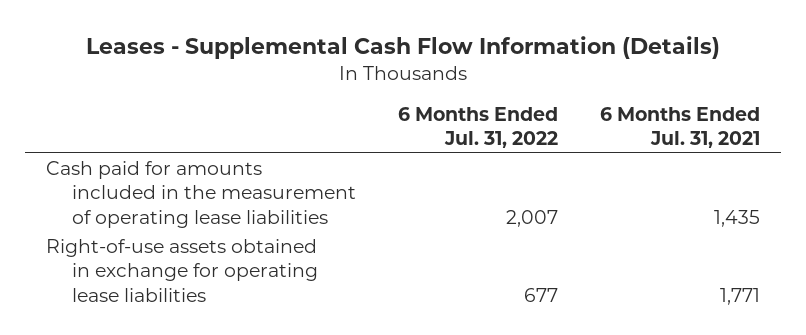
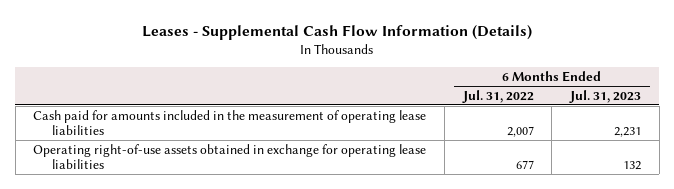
- | 6 Months Ended Jul. 31, 2022 | 6 Months Ended Jul. 31, 2021
+ | 6 Months Ended Jul. 31, 2022 | 6 Months Ended Jul. 31, 2023
- Right-of-use assets obtained in exchange for operating lease liabilities | 677 | 1,771
+ Operating right-of-use assets obtained in exchange for operating lease liabilities | 677 | 132

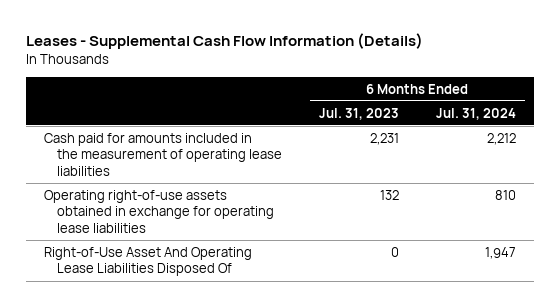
- | 6 Months Ended Jul. 31, 2022 | 6 Months Ended Jul. 31, 2023
+ | 6 Months Ended Jul. 31, 2023 | 6 Months Ended Jul. 31, 2024
+ Right-of-Use Asset And Operating Lease Liabilities Disposed Of | 0 | 1,947

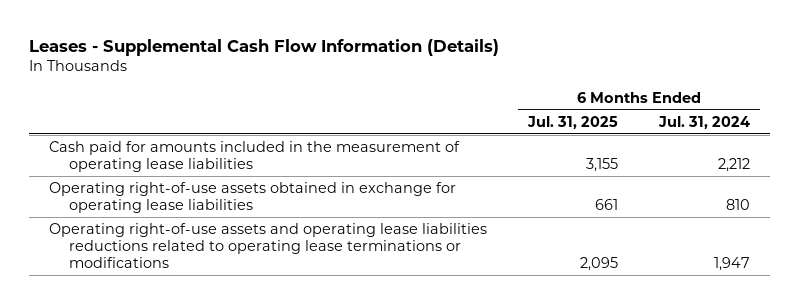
- | 6 Months Ended Jul. 31, 2023 | 6 Months Ended Jul. 31, 2024
+ | 6 Months Ended Jul. 31, 2025 | 6 Months Ended Jul. 31, 2024
- Right-of-Use Asset And Operating Lease Liabilities Disposed Of | 0 | 1,947
+ Operating right-of-use assets and operating lease liabilities reductions related to operating lease terminations or modifications | 2,095 | 1,947

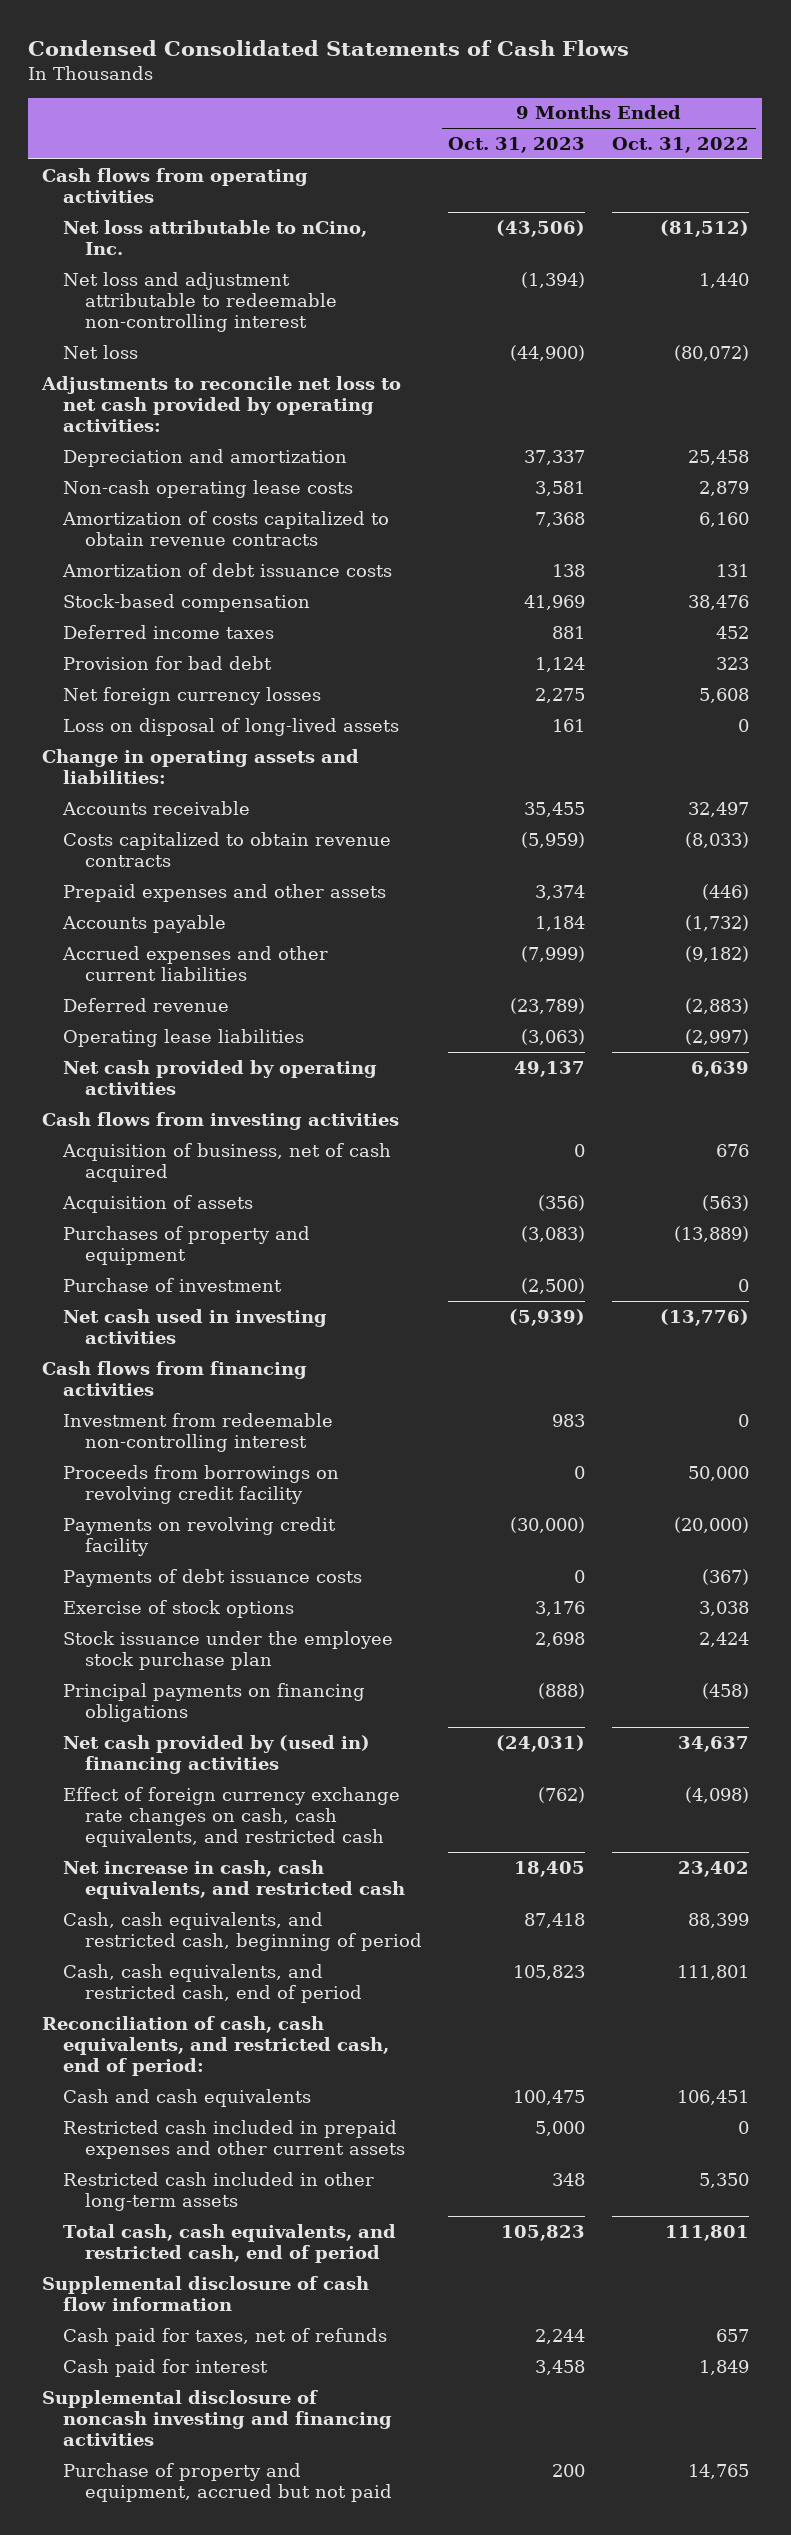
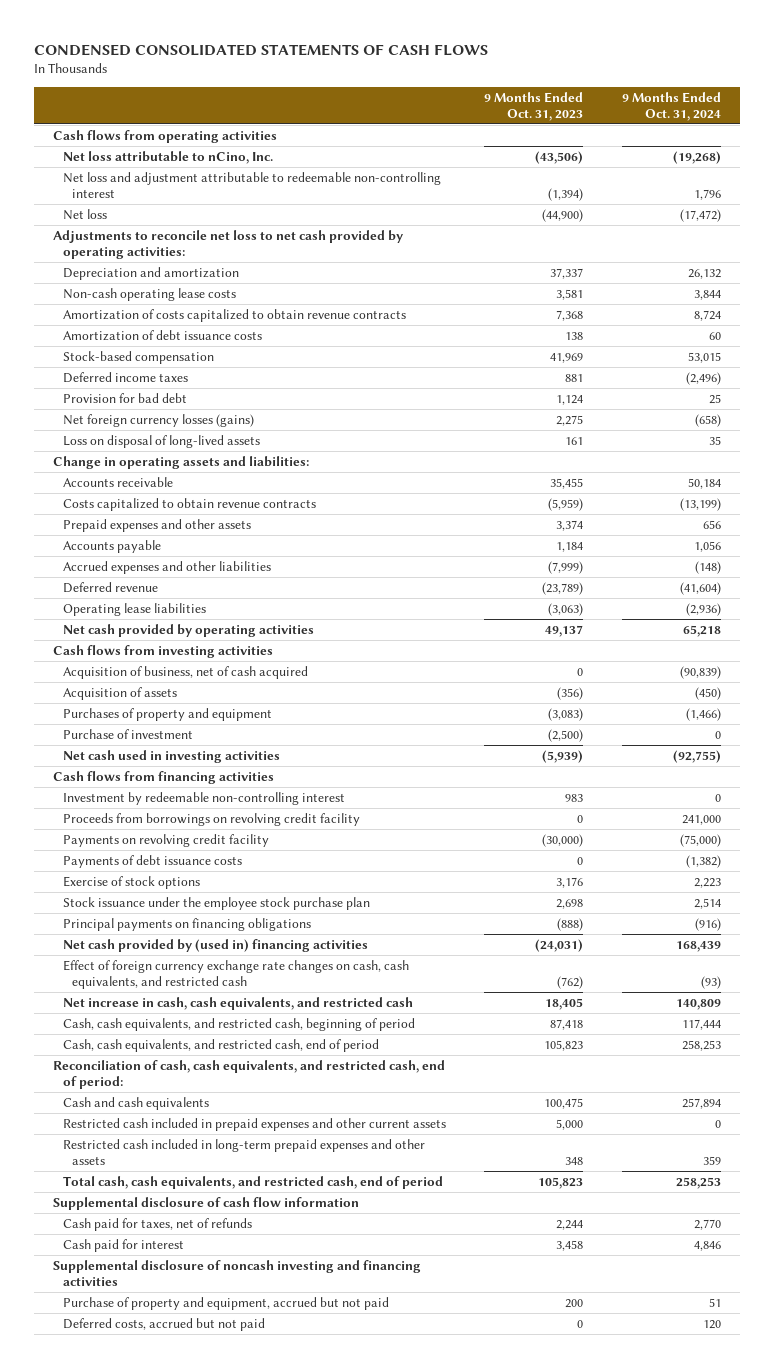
- Condensed Consolidated Statements of Cash Flows
+ CONDENSED CONSOLIDATED STATEMENTS OF CASH FLOWS
- | 9 Months Ended Oct. 31, 2023 | 9 Months Ended Oct. 31, 2022
+ | 9 Months Ended Oct. 31, 2023 | 9 Months Ended Oct. 31, 2024
- Net foreign currency losses | 2,275 | 5,608
+ Net foreign currency losses (gains) | 2,275 | (658)
- Accrued expenses and other current liabilities | (7,999) | (9,182)
+ Accrued expenses and other liabilities | (7,999) | (148)
- Investment from redeemable non-controlling interest | 983 | 0
+ Investment by redeemable non-controlling interest | 983 | 0
- Restricted cash included in other long-term assets | 348 | 5,350
+ Restricted cash included in long-term prepaid expenses and other assets | 348 | 359
+ Deferred costs, accrued but not paid | 0 | 120

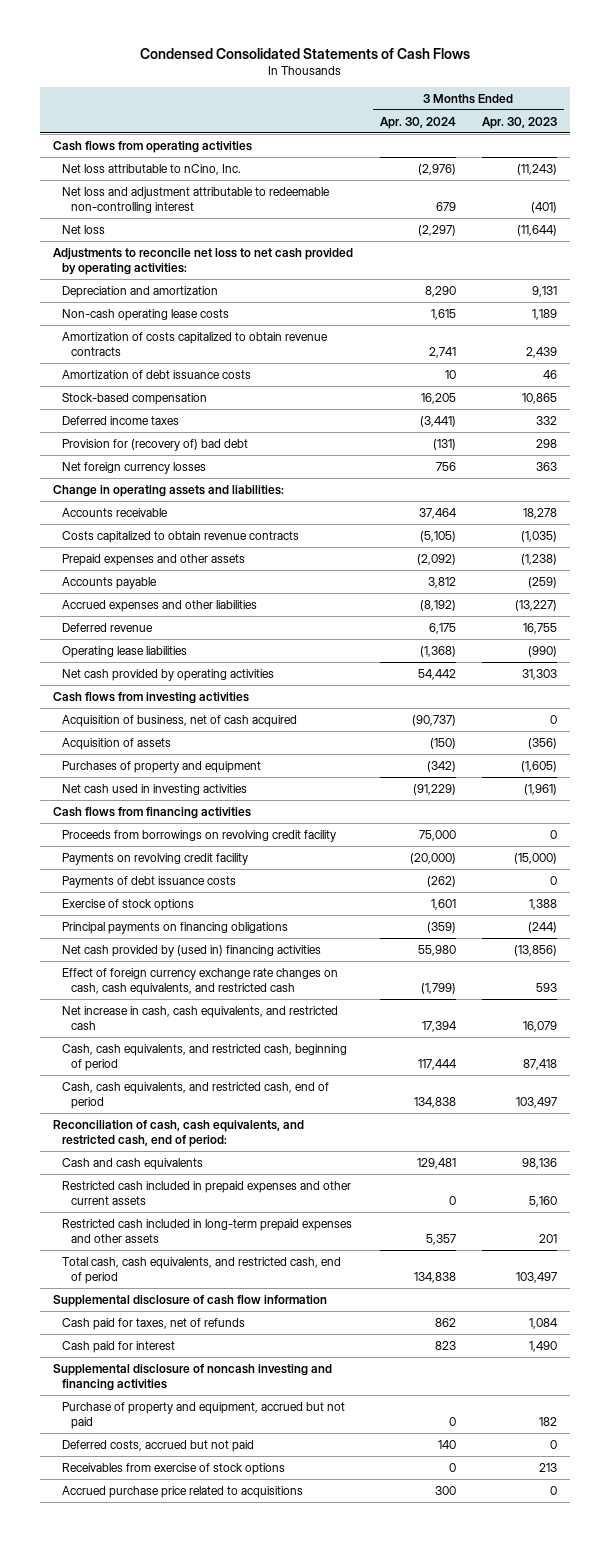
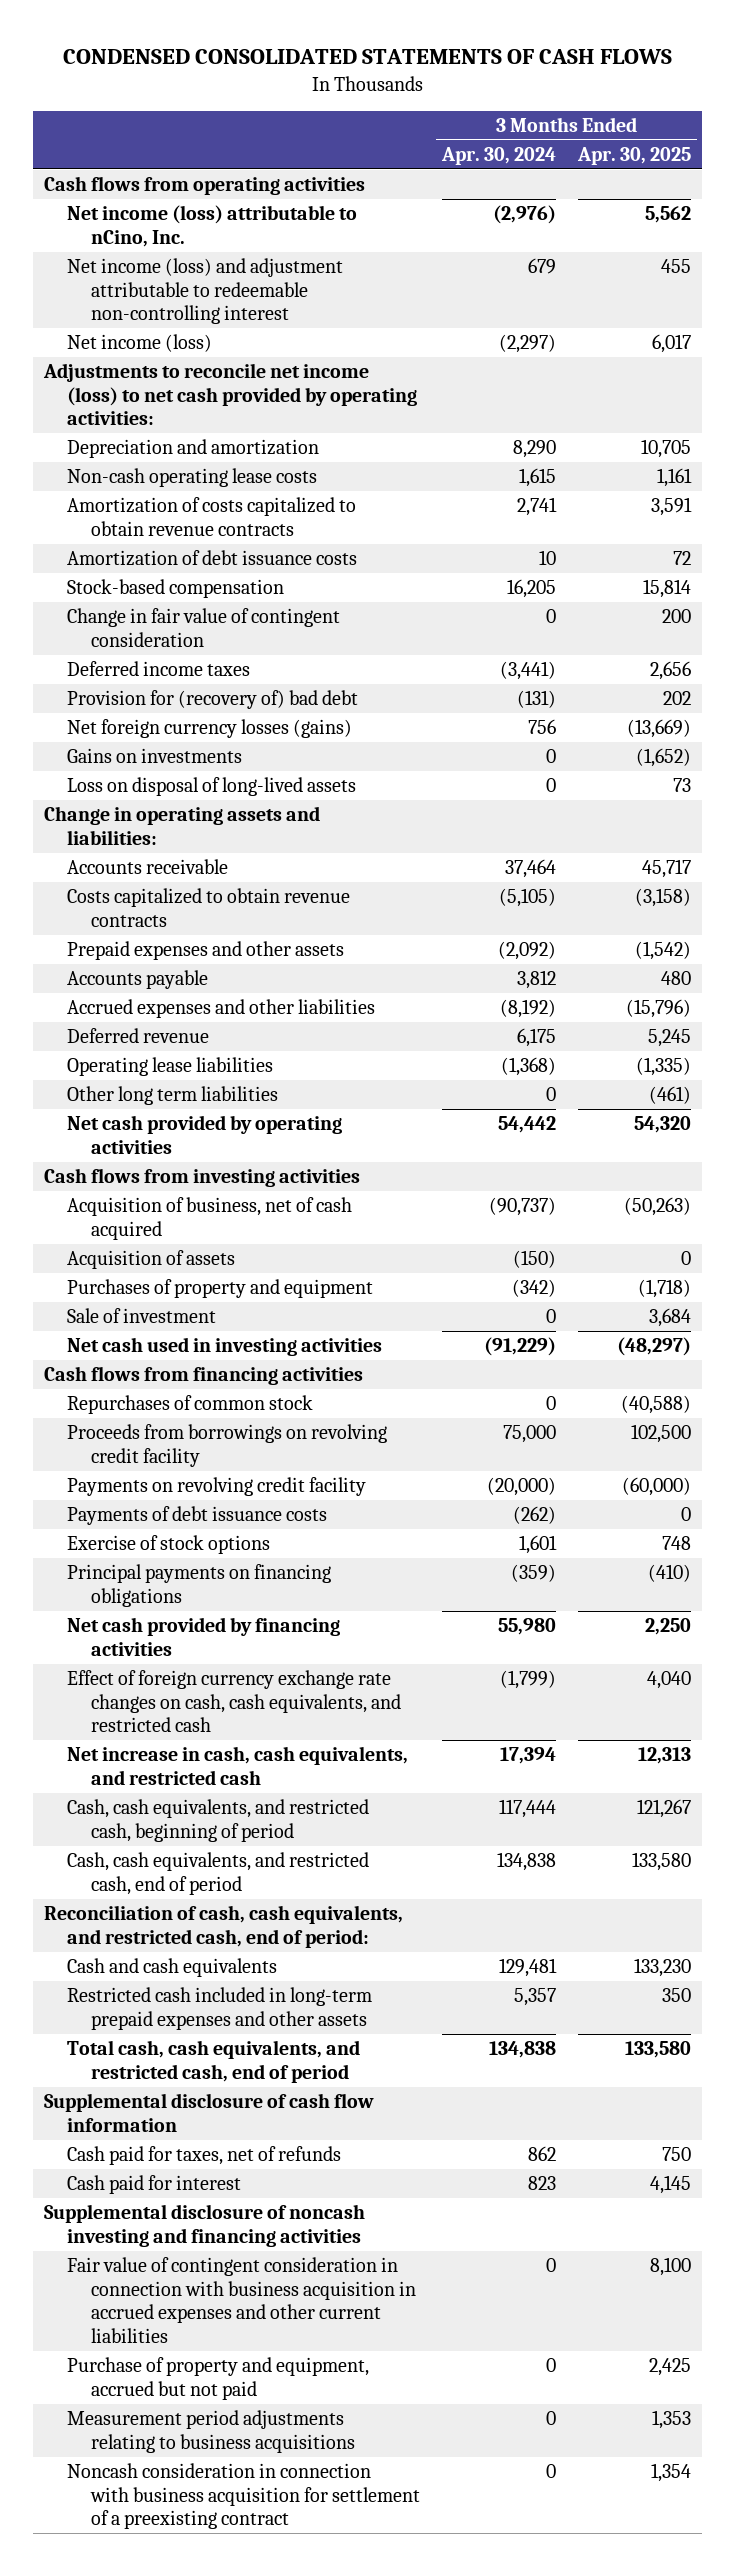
- Condensed Consolidated Statements of Cash Flows
+ CONDENSED CONSOLIDATED STATEMENTS OF CASH FLOWS
- | 3 Months Ended Apr. 30, 2024 | 3 Months Ended Apr. 30, 2023
+ | 3 Months Ended Apr. 30, 2024 | 3 Months Ended Apr. 30, 2025
- Net loss attributable to nCino, Inc. | (2,976) | (11,243)
- Net loss and adjustment attributable to redeemable non-controlling interest | 679 | (401)
- Net loss | (2,297) | (11,644)
- Adjustments to reconcile net loss to net cash provided by operating activities:
+ Net income (loss) attributable to nCino, Inc. | (2,976) | 5,562
+ Net income (loss) and adjustment attributable to redeemable non-controlling interest | 679 | 455
+ Net income (loss) | (2,297) | 6,017
+ Adjustments to reconcile net income (loss) to net cash provided by operating activities:
+ Change in fair value of contingent consideration | 0 | 200
- Net foreign currency losses | 756 | 363
+ Net foreign currency losses (gains) | 756 | (13,669)
+ Gains on investments | 0 | (1,652)
+ Loss on disposal of long-lived assets | 0 | 73
+ Other long term liabilities | 0 | (461)
+ Sale of investment | 0 | 3,684
+ Repurchases of common stock | 0 | (40,588)
- Net cash provided by (used in) financing activities | 55,980 | (13,856)
+ Net cash provided by financing activities | 55,980 | 2,250
- Restricted cash included in prepaid expenses and other current assets | 0 | 5,160
+ Fair value of contingent consideration in connection with business acquisition in accrued expenses and other current liabilities | 0 | 8,100
- Deferred costs, accrued but not paid | 140 | 0
- Receivables from exercise of stock options | 0 | 213
- Accrued purchase price related to acquisitions | 300 | 0
+ Measurement period adjustments relating to business acquisitions | 0 | 1,353
+ Noncash consideration in connection with business acquisition for settlement of a preexisting contract | 0 | 1,354

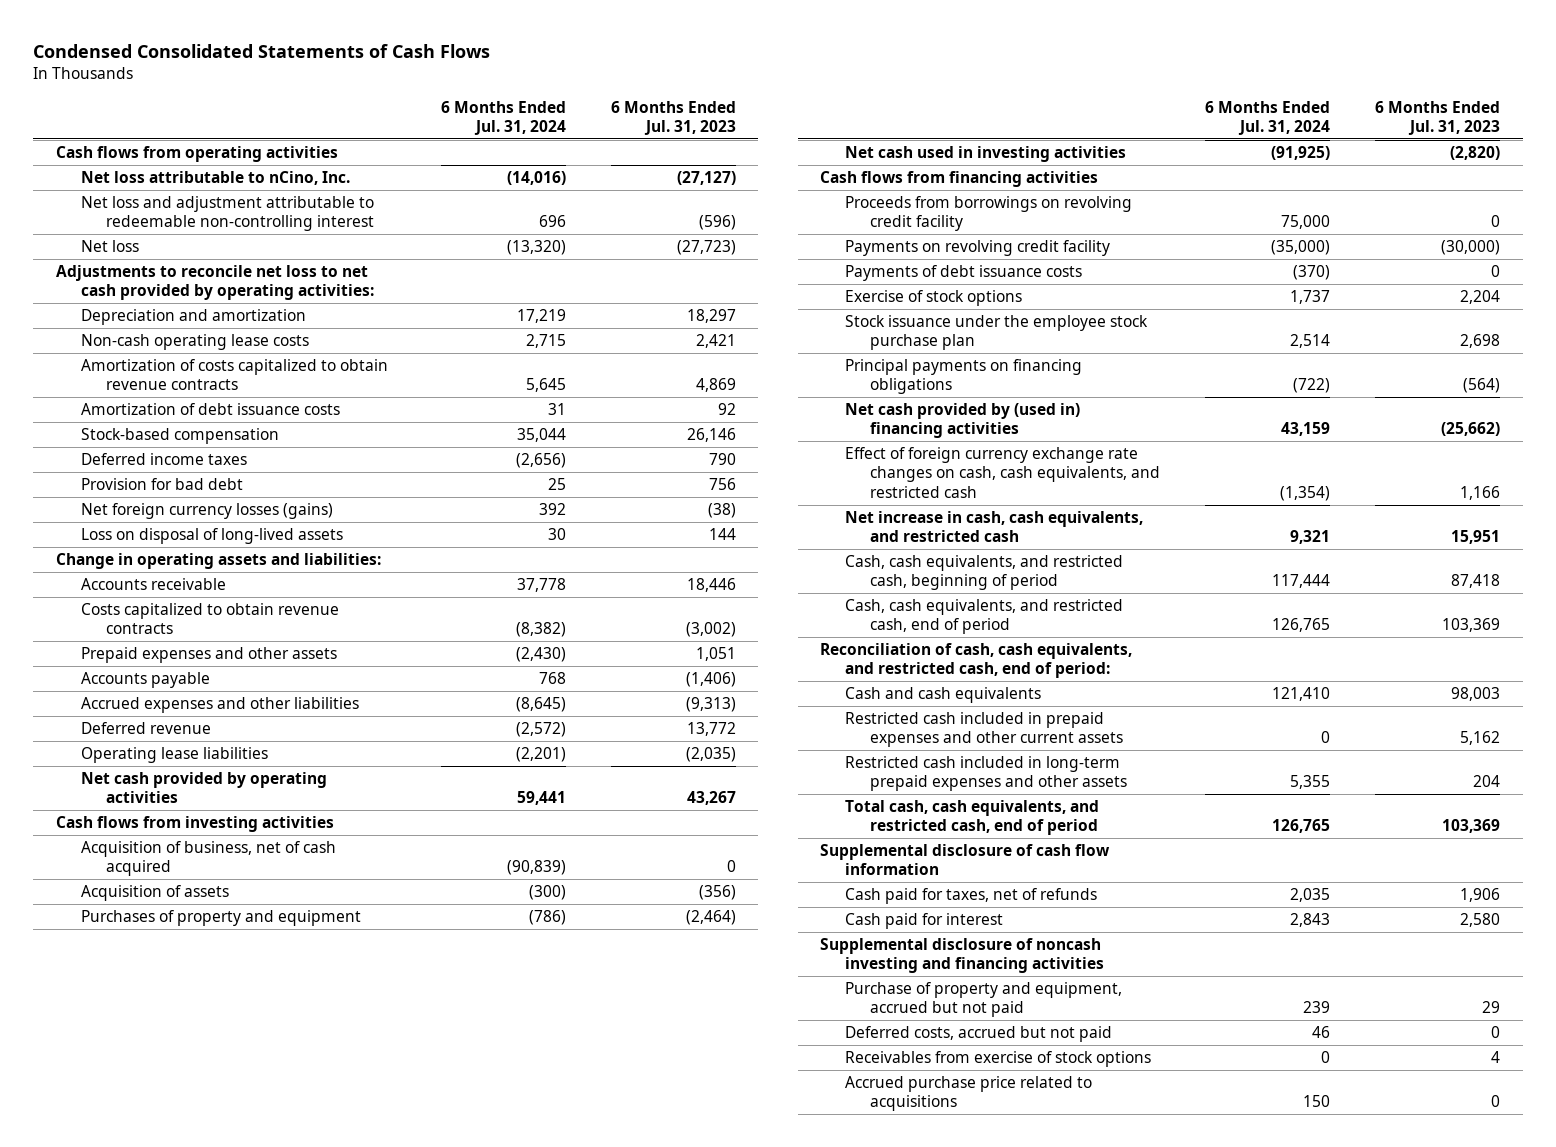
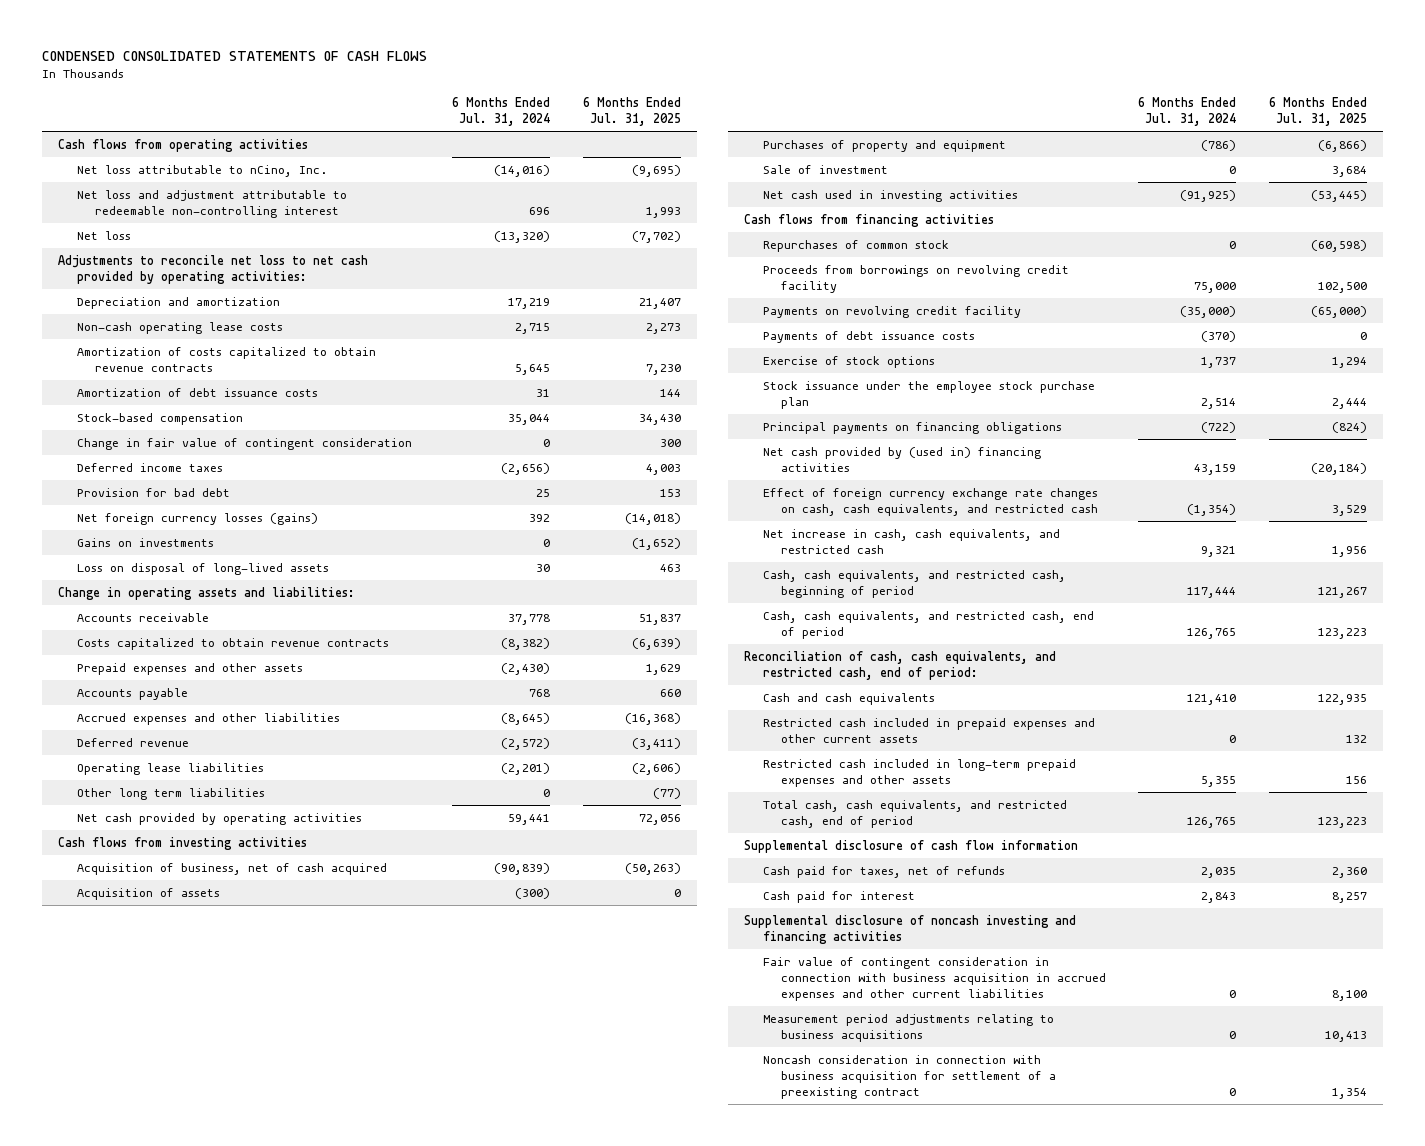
- Condensed Consolidated Statements of Cash Flows
+ CONDENSED CONSOLIDATED STATEMENTS OF CASH FLOWS
- | 6 Months Ended Jul. 31, 2024 | 6 Months Ended Jul. 31, 2023
+ | 6 Months Ended Jul. 31, 2024 | 6 Months Ended Jul. 31, 2025
+ Change in fair value of contingent consideration | 0 | 300
+ Gains on investments | 0 | (1,652)
+ Other long term liabilities | 0 | (77)
+ Sale of investment | 0 | 3,684
+ Repurchases of common stock | 0 | (60,598)
- Purchase of property and equipment, accrued but not paid | 239 | 29
- Deferred costs, accrued but not paid | 46 | 0
- Receivables from exercise of stock options | 0 | 4
- Accrued purchase price related to acquisitions | 150 | 0
+ Fair value of contingent consideration in connection with business acquisition in accrued expenses and other current liabilities | 0 | 8,100
+ Measurement period adjustments relating to business acquisitions | 0 | 10,413
+ Noncash consideration in connection with business acquisition for settlement of a preexisting contract | 0 | 1,354

